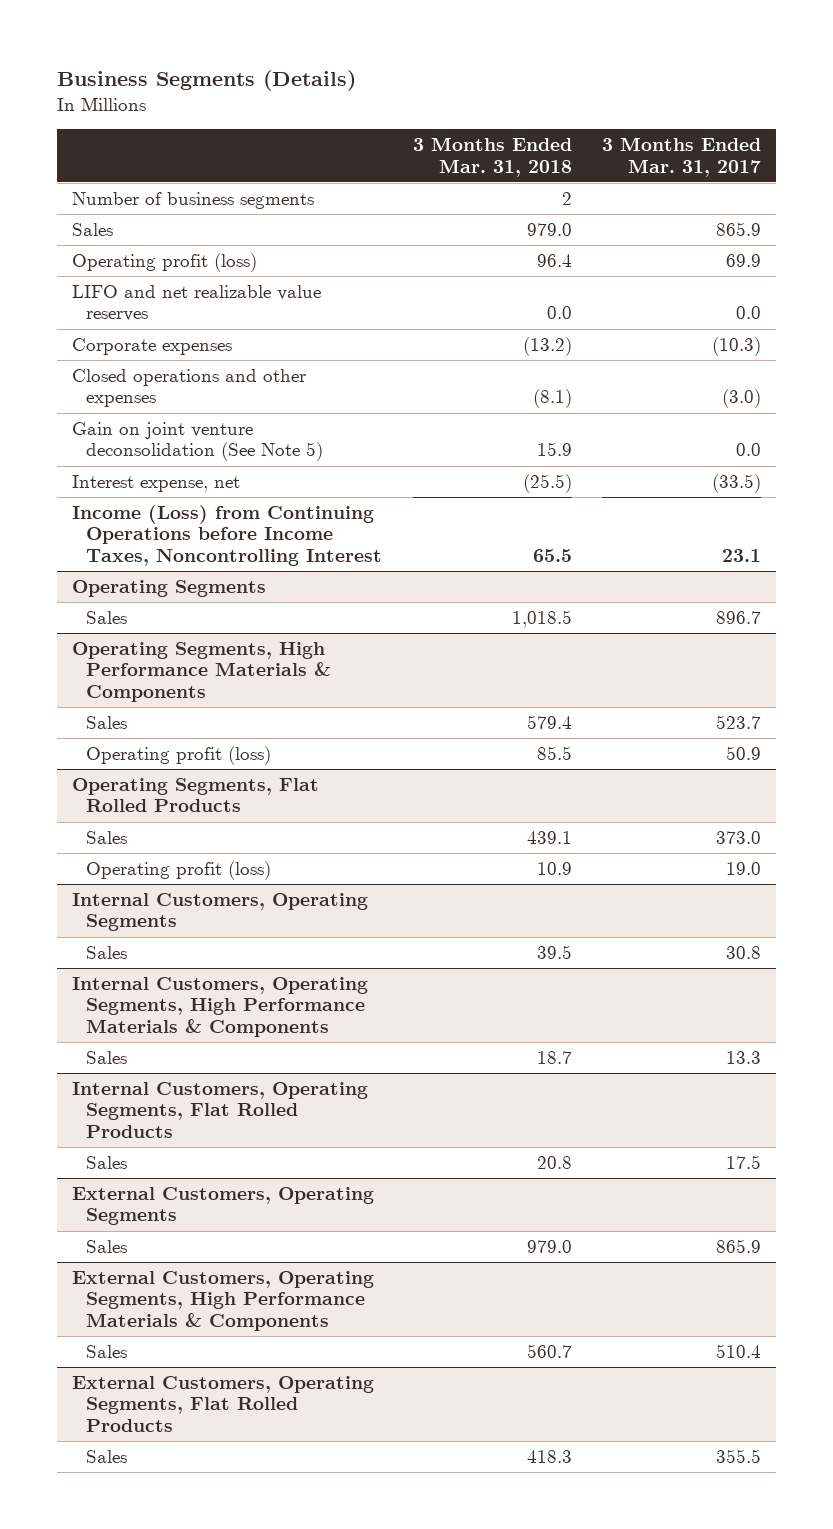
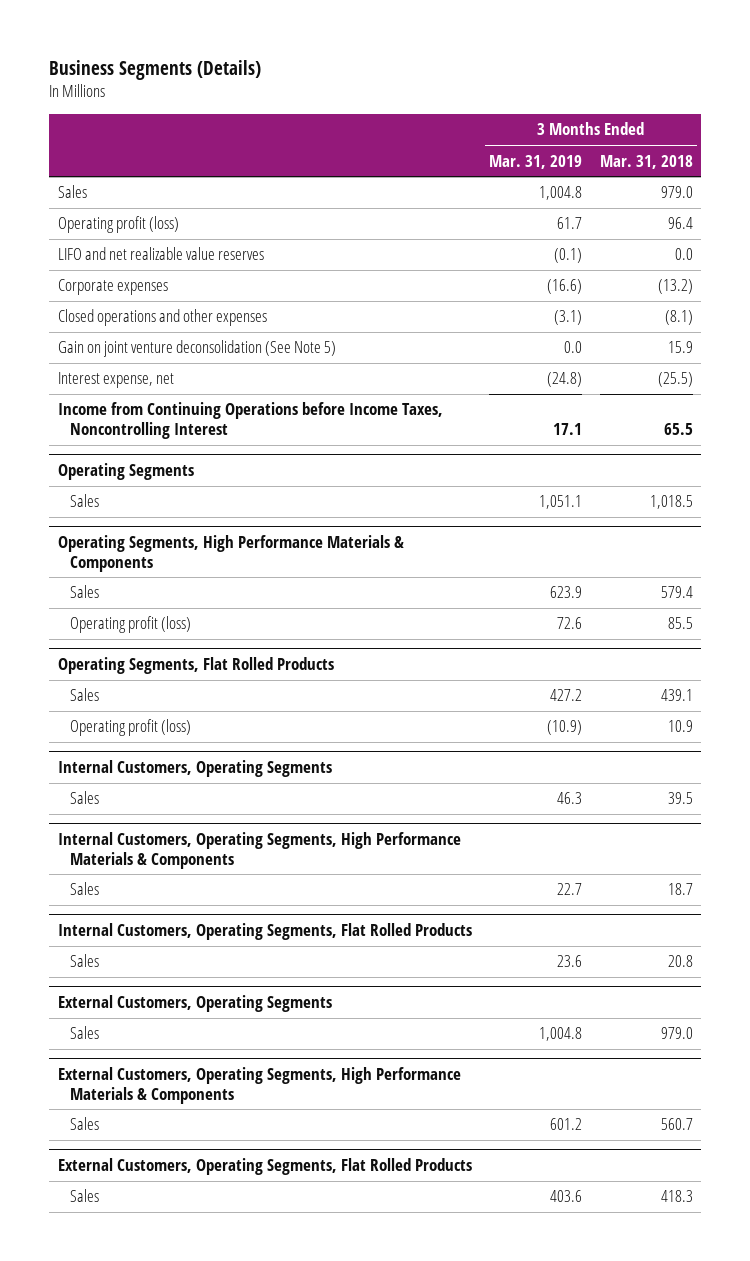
- | 3 Months Ended Mar. 31, 2018 | 3 Months Ended Mar. 31, 2017
+ | 3 Months Ended Mar. 31, 2019 | 3 Months Ended Mar. 31, 2018
- Number of business segments | 2 |
- Income (Loss) from Continuing Operations before Income Taxes, Noncontrolling Interest | 65.5 | 23.1
+ Income from Continuing Operations before Income Taxes, Noncontrolling Interest | 17.1 | 65.5

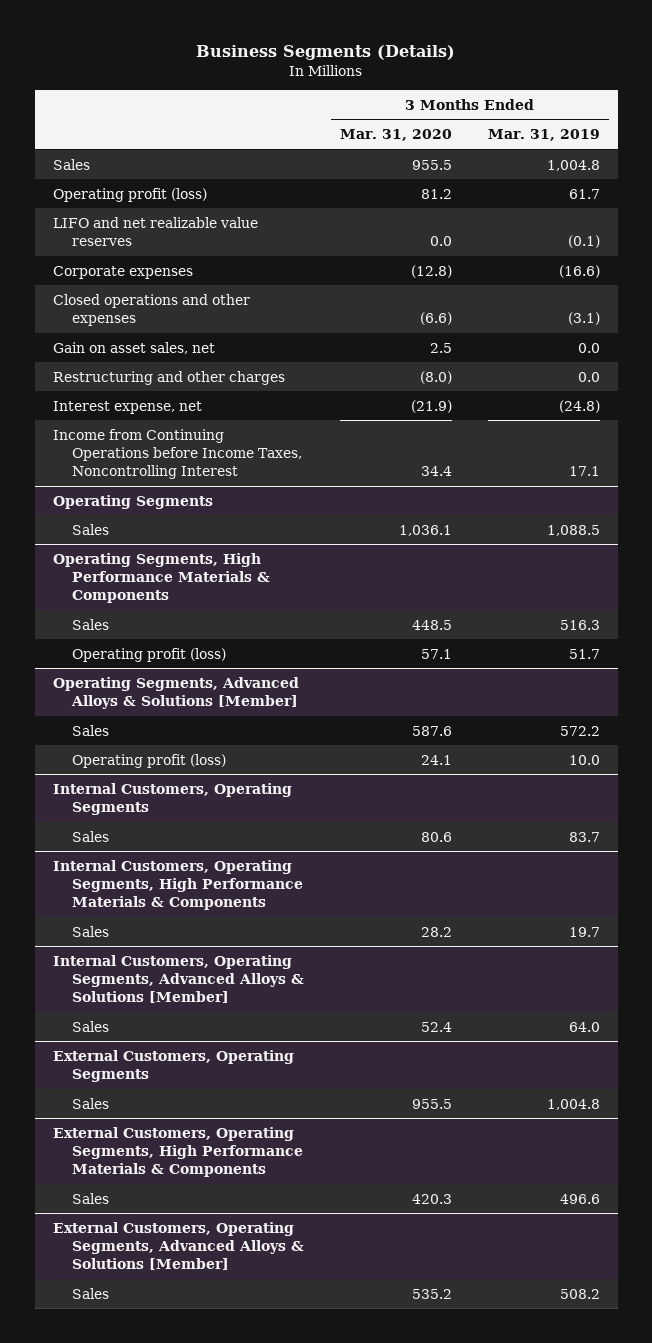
- | 3 Months Ended Mar. 31, 2019 | 3 Months Ended Mar. 31, 2018
+ | 3 Months Ended Mar. 31, 2020 | 3 Months Ended Mar. 31, 2019
- Gain on joint venture deconsolidation (See Note 5) | 0.0 | 15.9
+ Gain on asset sales, net | 2.5 | 0.0
+ Restructuring and other charges | (8.0) | 0.0
@ Operating Segments
- Sales | 1,051.1 | 1,018.5
+ Sales | 1,036.1 | 1,088.5
@ Operating Segments, High Performance Materials & Components
- Sales | 623.9 | 579.4
- Operating profit (loss) | 72.6 | 85.5
- Operating Segments, Flat Rolled Products
- Sales | 427.2 | 439.1
- Operating profit (loss) | (10.9) | 10.9
@ Operating Segments, High Performance Materials & Components
+ Sales | 448.5 | 516.3
+ Operating profit (loss) | 57.1 | 51.7
+ Operating Segments, Advanced Alloys & Solutions [Member]
+ Sales | 587.6 | 572.2
+ Operating profit (loss) | 24.1 | 10.0
@ Internal Customers, Operating Segments
- Sales | 46.3 | 39.5
+ Sales | 80.6 | 83.7
@ Internal Customers, Operating Segments, High Performance Materials & Components
- Sales | 22.7 | 18.7
- Internal Customers, Operating Segments, Flat Rolled Products
- Sales | 23.6 | 20.8
@ Internal Customers, Operating Segments, High Performance Materials & Components
+ Sales | 28.2 | 19.7
+ Internal Customers, Operating Segments, Advanced Alloys & Solutions [Member]
+ Sales | 52.4 | 64.0
@ External Customers, Operating Segments, High Performance Materials & Components
- Sales | 601.2 | 560.7
- External Customers, Operating Segments, Flat Rolled Products
- Sales | 403.6 | 418.3
@ External Customers, Operating Segments, High Performance Materials & Components
+ Sales | 420.3 | 496.6
+ External Customers, Operating Segments, Advanced Alloys & Solutions [Member]
+ Sales | 535.2 | 508.2

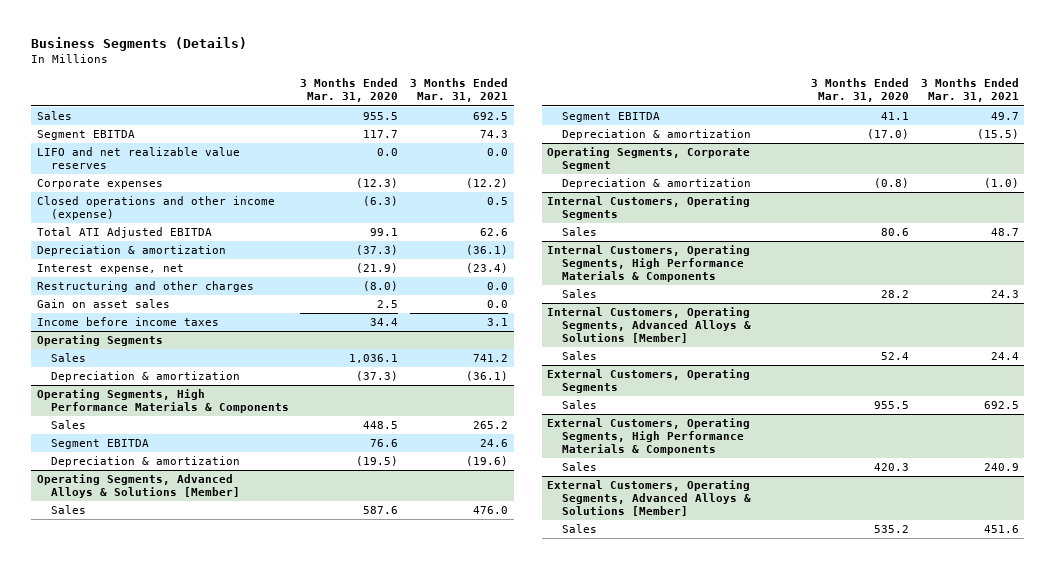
- | 3 Months Ended Mar. 31, 2020 | 3 Months Ended Mar. 31, 2019
+ | 3 Months Ended Mar. 31, 2020 | 3 Months Ended Mar. 31, 2021
- Operating profit (loss) | 81.2 | 61.7
+ Segment EBITDA | 117.7 | 74.3
- Corporate expenses | (12.8) | (16.6)
- Closed operations and other expenses | (6.6) | (3.1)
- Gain on asset sales, net | 2.5 | 0.0
+ Corporate expenses | (12.3) | (12.2)
+ Closed operations and other income (expense) | (6.3) | 0.5
+ Total ATI Adjusted EBITDA | 99.1 | 62.6
+ Depreciation & amortization | (37.3) | (36.1)
- Income from Continuing Operations before Income Taxes, Noncontrolling Interest | 34.4 | 17.1
moved down: Restructuring and other charges | (8.0) | 0.0
+ Gain on asset sales | 2.5 | 0.0
+ Income before income taxes | 34.4 | 3.1
@ Operating Segments
+ Depreciation & amortization | (37.3) | (36.1)
@ Operating Segments, High Performance Materials & Components
- Operating profit (loss) | 57.1 | 51.7
+ Segment EBITDA | 76.6 | 24.6
+ Depreciation & amortization | (19.5) | (19.6)
@ Operating Segments, Advanced Alloys & Solutions [Member]
- Operating profit (loss) | 24.1 | 10.0
+ Segment EBITDA | 41.1 | 49.7
+ Depreciation & amortization | (17.0) | (15.5)
+ Operating Segments, Corporate Segment
+ Depreciation & amortization | (0.8) | (1.0)

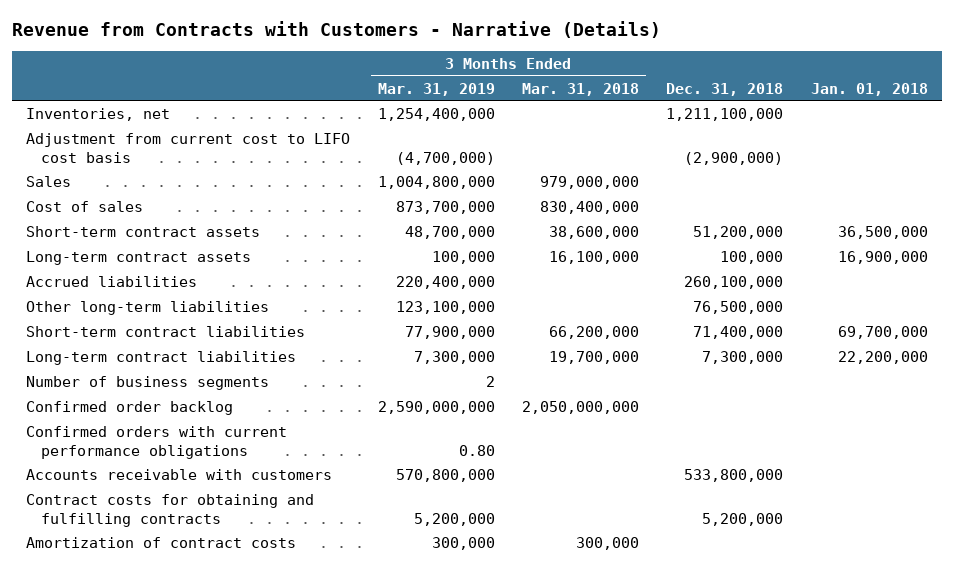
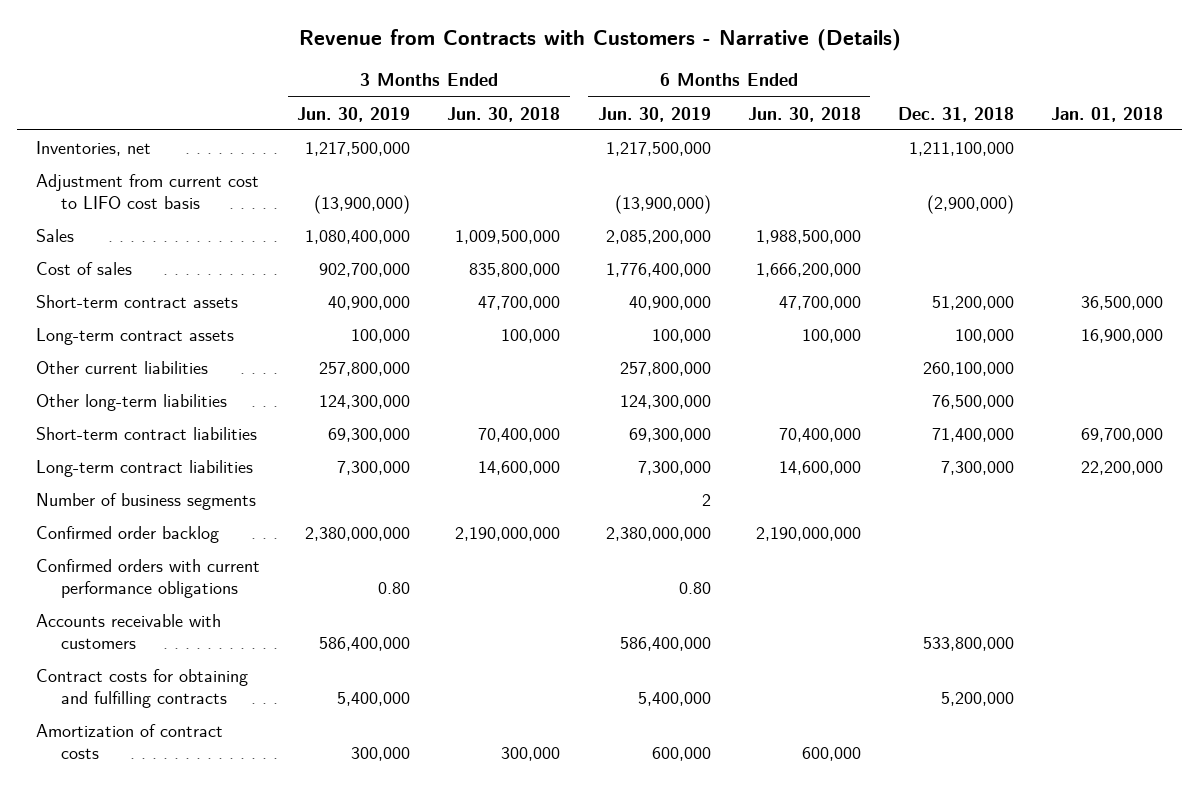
- | 3 Months Ended Mar. 31, 2019 | 3 Months Ended Mar. 31, 2018 | Dec. 31, 2018 | Jan. 01, 2018
+ | 3 Months Ended Jun. 30, 2019 | 3 Months Ended Jun. 30, 2018 | 6 Months Ended Jun. 30, 2019 | 6 Months Ended Jun. 30, 2018 | Dec. 31, 2018 | Jan. 01, 2018
- Accrued liabilities | 220,400,000 | | 260,100,000 |
+ Other current liabilities | 257,800,000 | | 257,800,000 | | 260,100,000 |

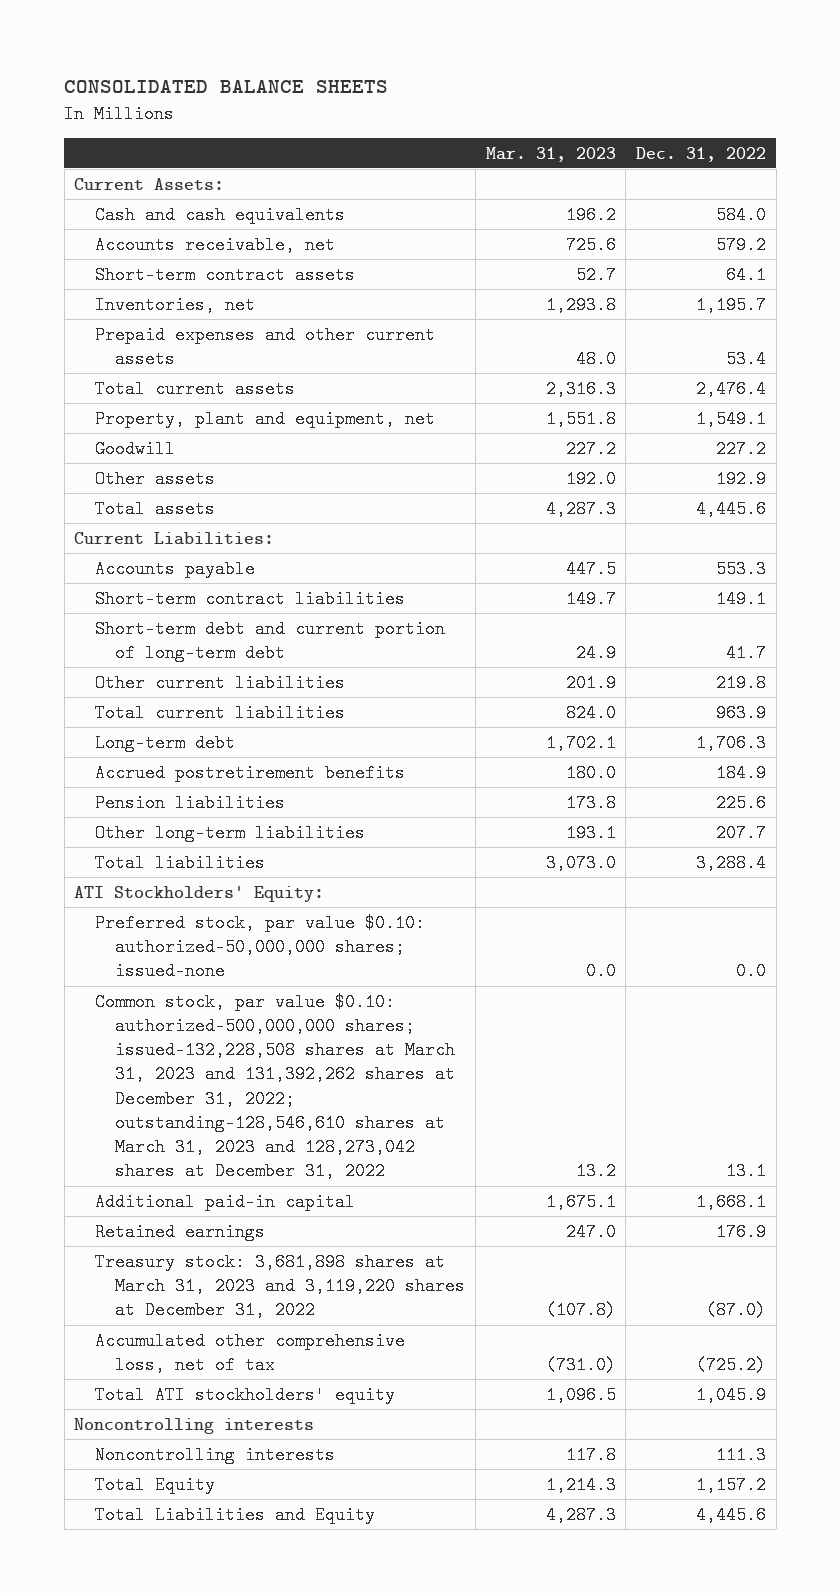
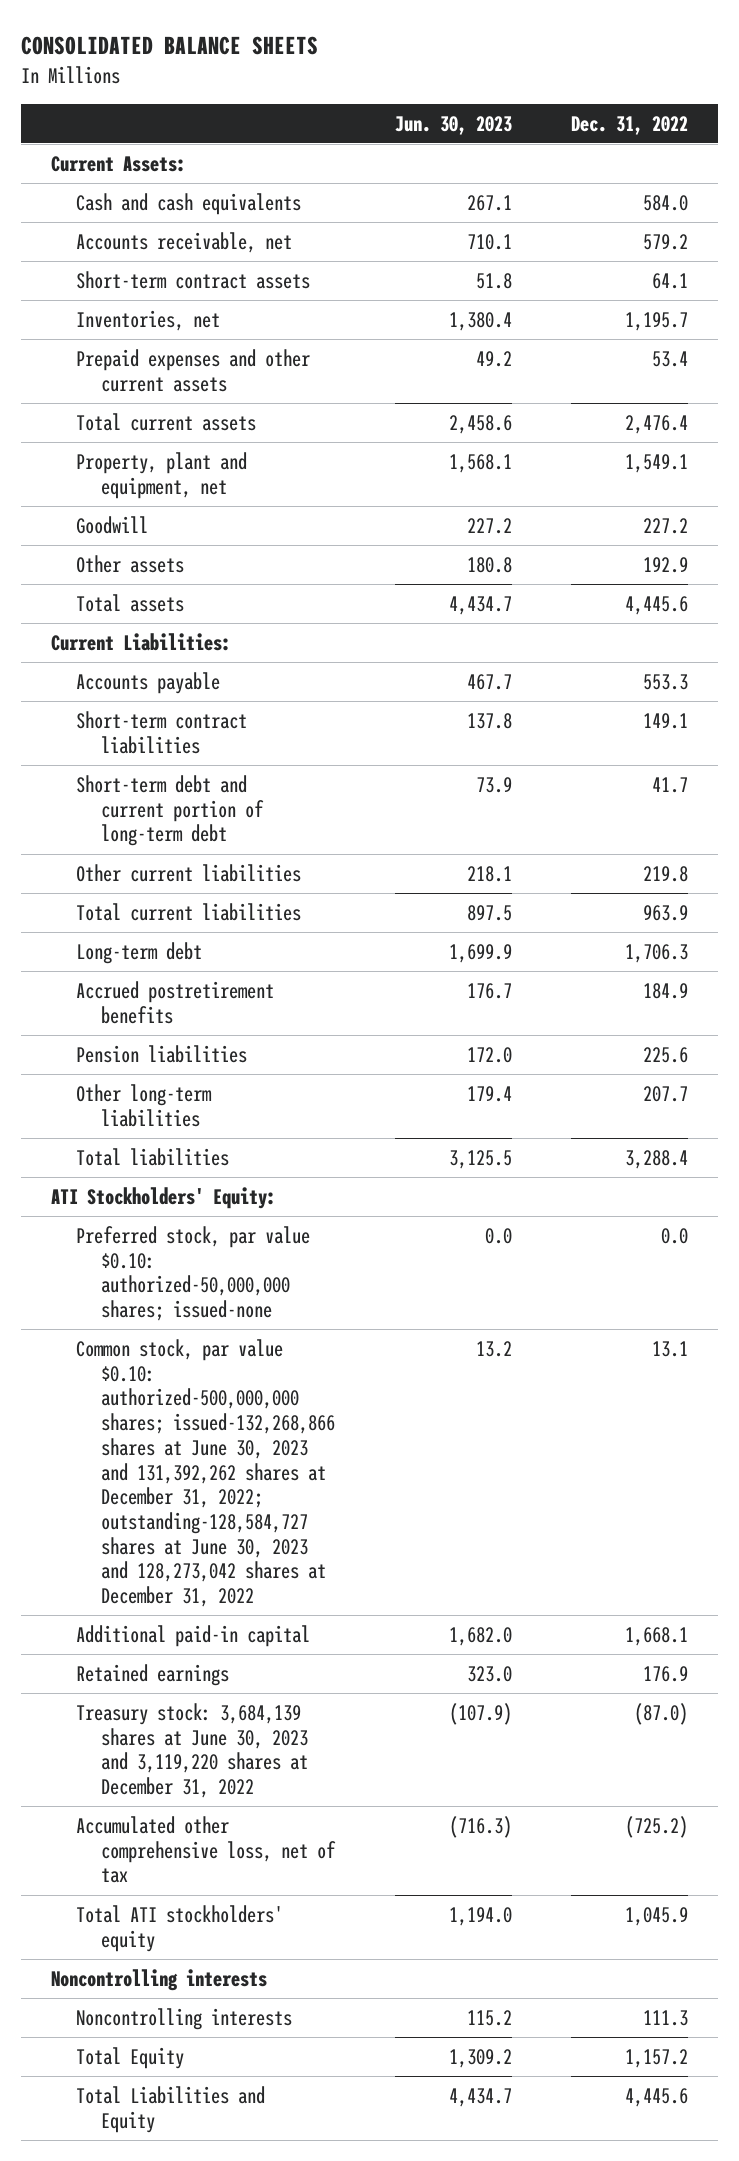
- | Mar. 31, 2023 | Dec. 31, 2022
+ | Jun. 30, 2023 | Dec. 31, 2022
- Common stock, par value $0.10: authorized-500,000,000 shares; issued-132,228,508 shares at March 31, 2023 and 131,392,262 shares at December 31, 2022; outstanding-128,546,610 shares at March 31, 2023 and 128,273,042 shares at December 31, 2022 | 13.2 | 13.1
+ Common stock, par value $0.10: authorized-500,000,000 shares; issued-132,268,866 shares at June 30, 2023 and 131,392,262 shares at December 31, 2022; outstanding-128,584,727 shares at June 30, 2023 and 128,273,042 shares at December 31, 2022 | 13.2 | 13.1
- Treasury stock: 3,681,898 shares at March 31, 2023 and 3,119,220 shares at December 31, 2022 | (107.8) | (87.0)
+ Treasury stock: 3,684,139 shares at June 30, 2023 and 3,119,220 shares at December 31, 2022 | (107.9) | (87.0)

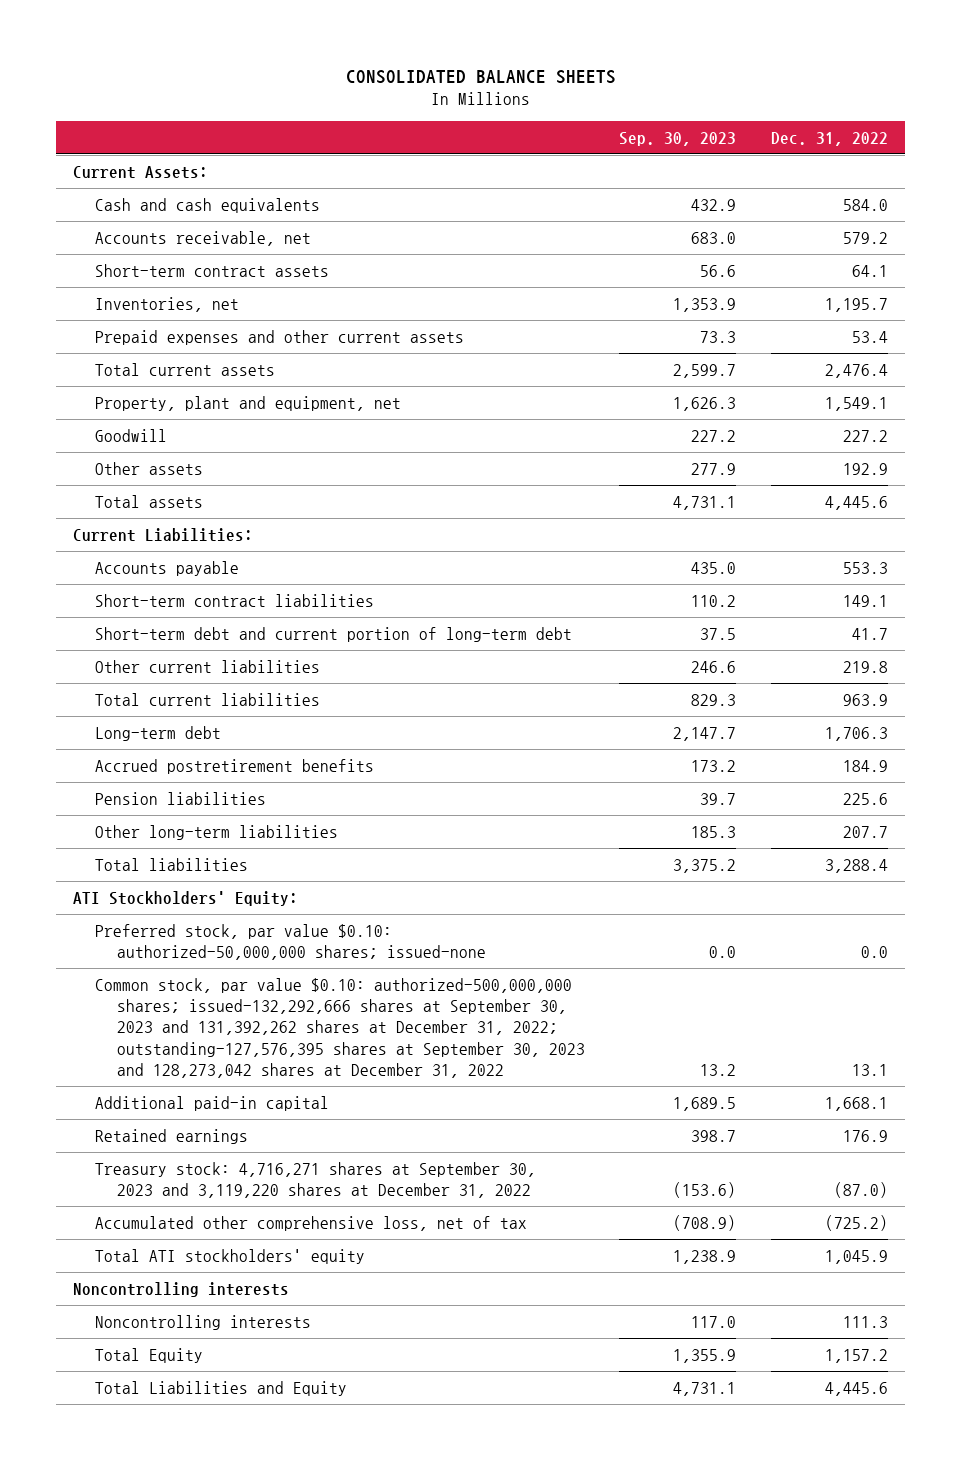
- | Jun. 30, 2023 | Dec. 31, 2022
+ | Sep. 30, 2023 | Dec. 31, 2022
- Common stock, par value $0.10: authorized-500,000,000 shares; issued-132,268,866 shares at June 30, 2023 and 131,392,262 shares at December 31, 2022; outstanding-128,584,727 shares at June 30, 2023 and 128,273,042 shares at December 31, 2022 | 13.2 | 13.1
+ Common stock, par value $0.10: authorized-500,000,000 shares; issued-132,292,666 shares at September 30, 2023 and 131,392,262 shares at December 31, 2022; outstanding-127,576,395 shares at September 30, 2023 and 128,273,042 shares at December 31, 2022 | 13.2 | 13.1
- Treasury stock: 3,684,139 shares at June 30, 2023 and 3,119,220 shares at December 31, 2022 | (107.9) | (87.0)
+ Treasury stock: 4,716,271 shares at September 30, 2023 and 3,119,220 shares at December 31, 2022 | (153.6) | (87.0)

